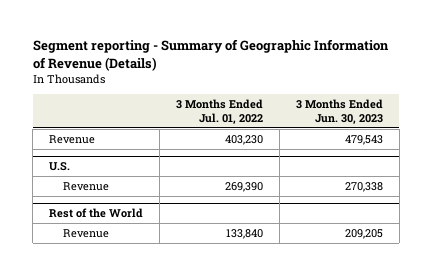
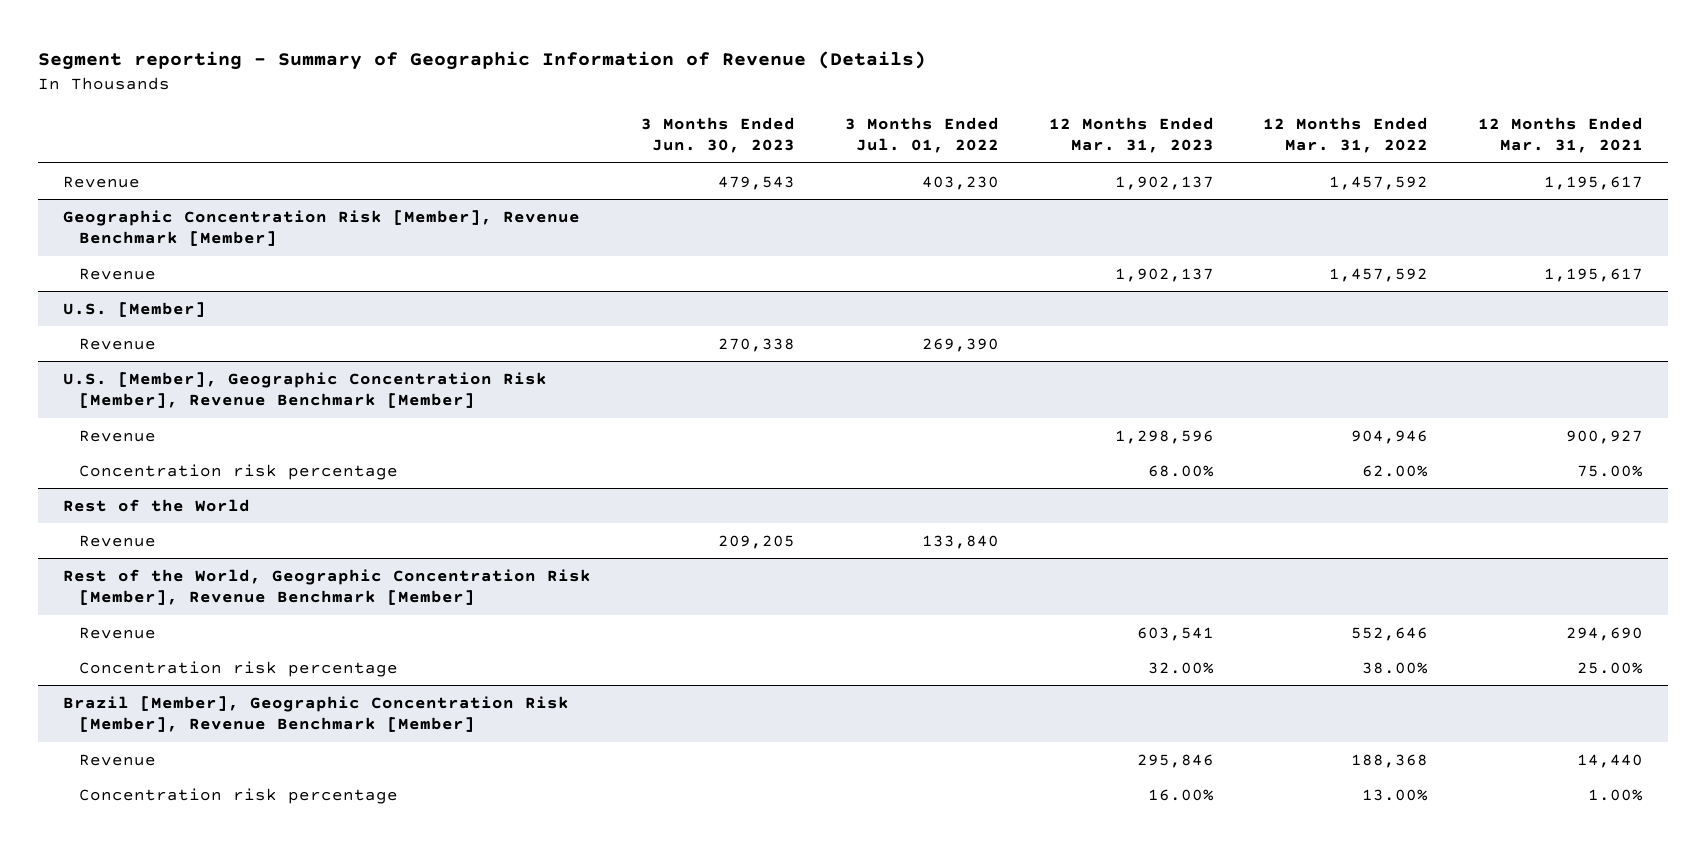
- | 3 Months Ended Jul. 01, 2022 | 3 Months Ended Jun. 30, 2023
+ | 3 Months Ended Jun. 30, 2023 | 3 Months Ended Jul. 01, 2022 | 12 Months Ended Mar. 31, 2023 | 12 Months Ended Mar. 31, 2022 | 12 Months Ended Mar. 31, 2021
- U.S.
+ Geographic Concentration Risk [Member], Revenue Benchmark [Member]
+ Revenue | | | 1,902,137 | 1,457,592 | 1,195,617
+ U.S. [Member]
+ U.S. [Member], Geographic Concentration Risk [Member], Revenue Benchmark [Member]
+ Revenue | | | 1,298,596 | 904,946 | 900,927
+ Concentration risk percentage | | | 68.00% | 62.00% | 75.00%
+ Rest of the World, Geographic Concentration Risk [Member], Revenue Benchmark [Member]
+ Revenue | | | 603,541 | 552,646 | 294,690
+ Concentration risk percentage | | | 32.00% | 38.00% | 25.00%
+ Brazil [Member], Geographic Concentration Risk [Member], Revenue Benchmark [Member]
+ Revenue | | | 295,846 | 188,368 | 14,440
+ Concentration risk percentage | | | 16.00% | 13.00% | 1.00%

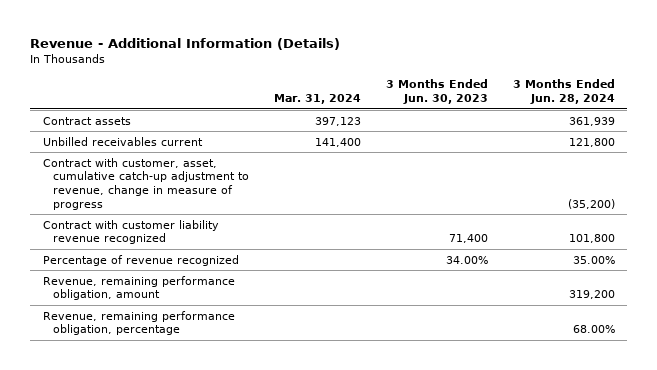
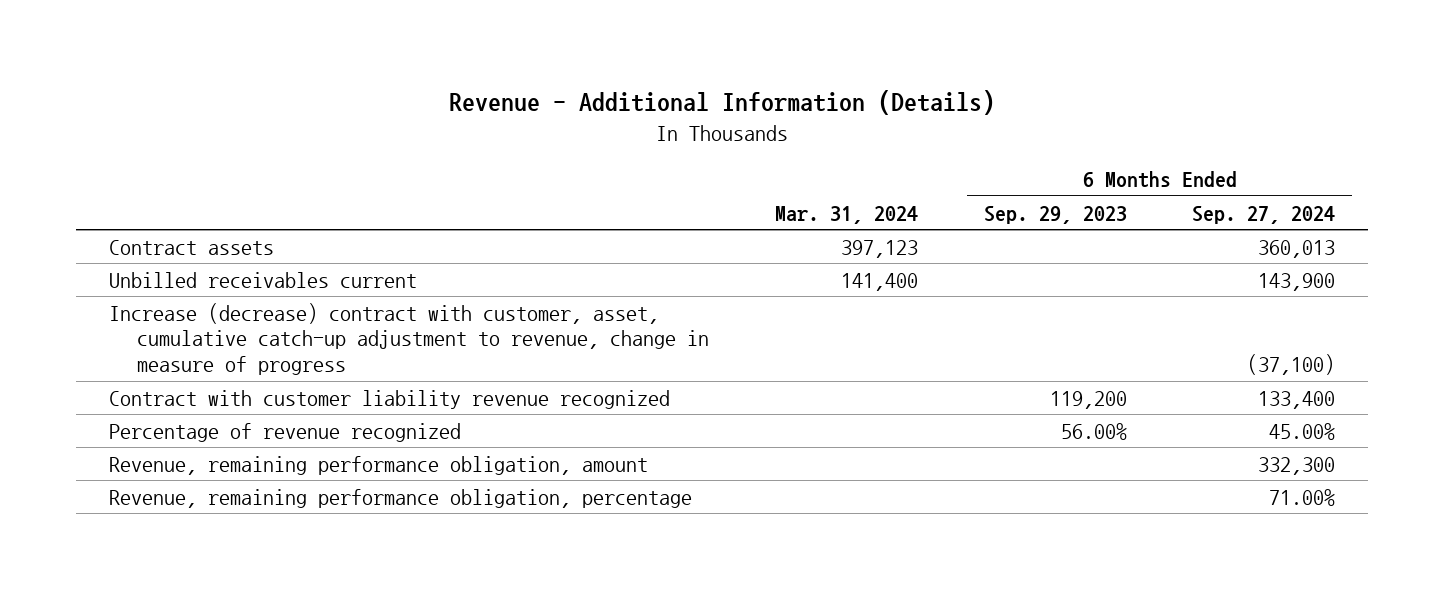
- | Mar. 31, 2024 | 3 Months Ended Jun. 30, 2023 | 3 Months Ended Jun. 28, 2024
+ | Mar. 31, 2024 | 6 Months Ended Sep. 29, 2023 | 6 Months Ended Sep. 27, 2024
- Contract with customer, asset, cumulative catch-up adjustment to revenue, change in measure of progress | | | (35,200)
+ Increase (decrease) contract with customer, asset, cumulative catch-up adjustment to revenue, change in measure of progress | | | (37,100)

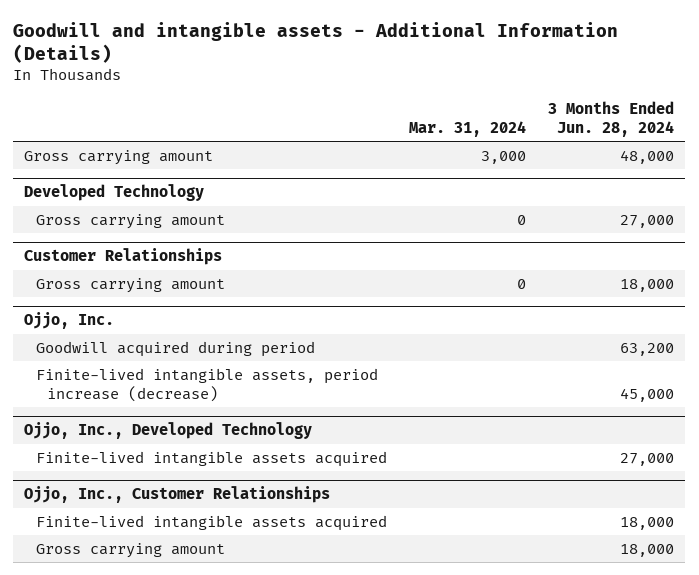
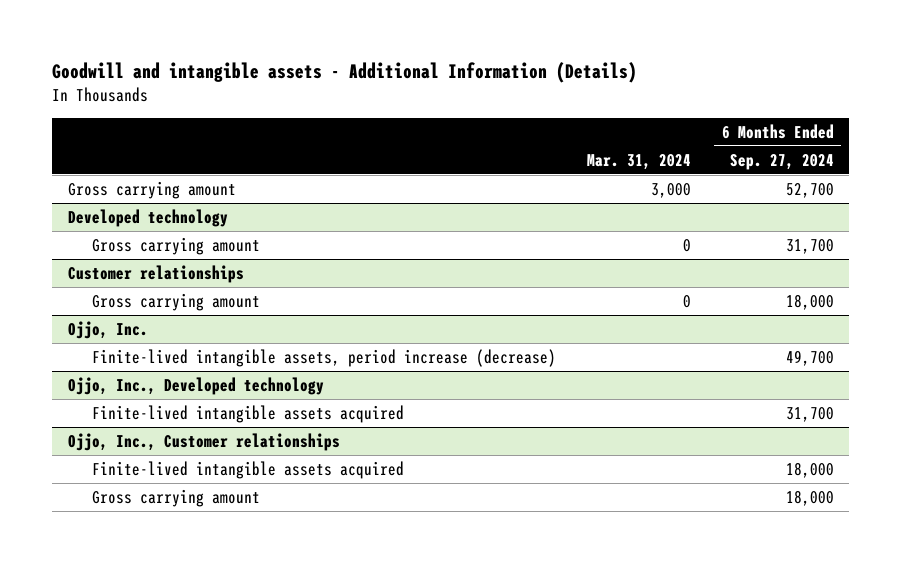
- | Mar. 31, 2024 | 3 Months Ended Jun. 28, 2024
+ | Mar. 31, 2024 | 6 Months Ended Sep. 27, 2024
- Developed Technology
+ Developed technology
- Customer Relationships
+ Customer relationships
@ Ojjo, Inc.
- Goodwill acquired during period | | 63,200
- Ojjo, Inc., Developed Technology
+ Ojjo, Inc., Developed technology
- Ojjo, Inc., Customer Relationships
+ Ojjo, Inc., Customer relationships

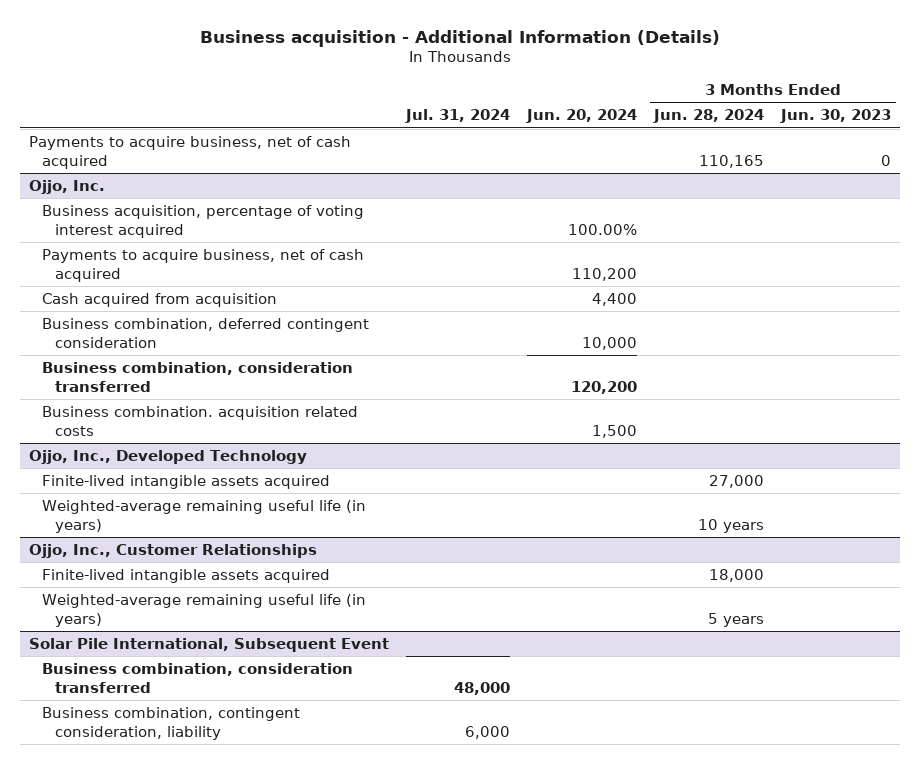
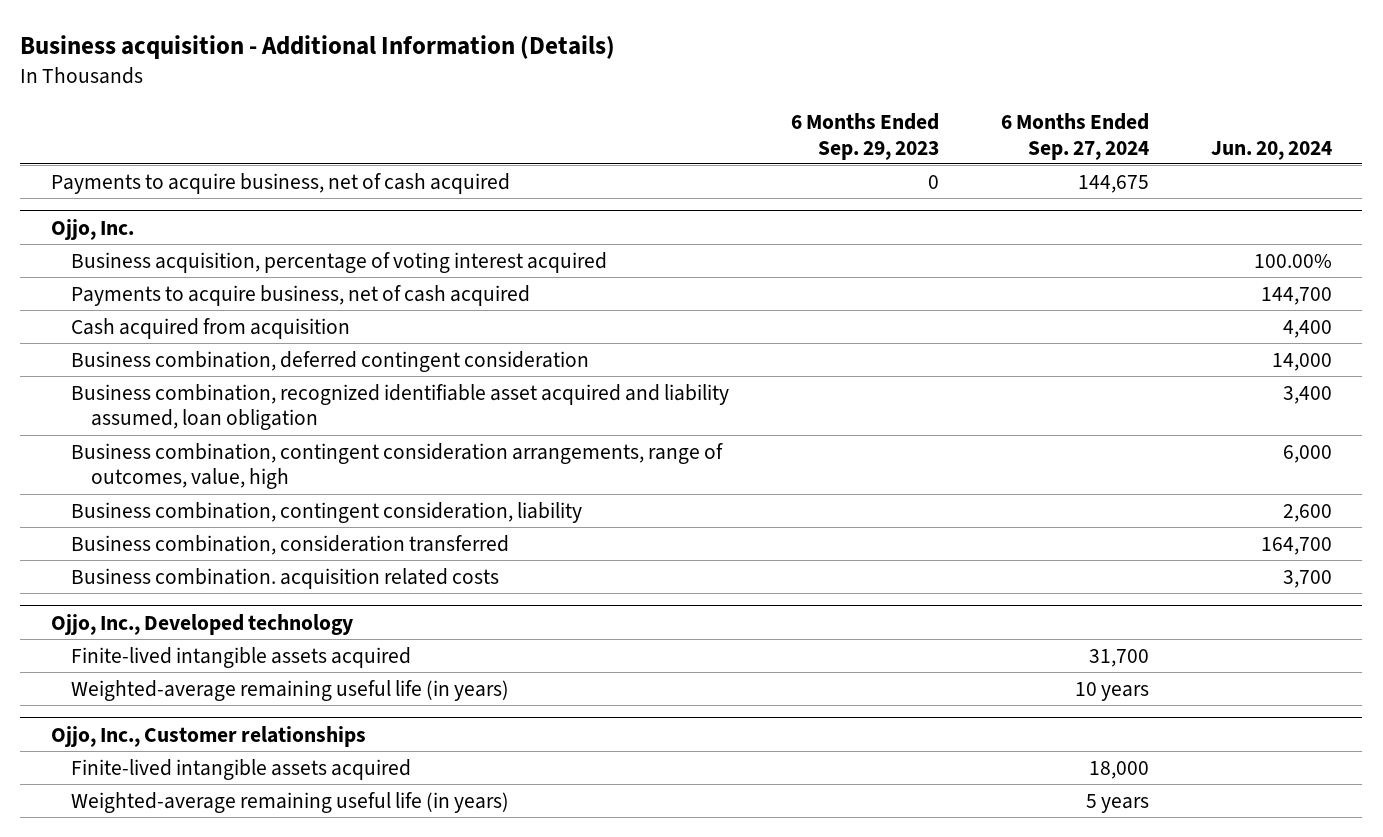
- | Jul. 31, 2024 | Jun. 20, 2024 | 3 Months Ended Jun. 28, 2024 | 3 Months Ended Jun. 30, 2023
+ | 6 Months Ended Sep. 29, 2023 | 6 Months Ended Sep. 27, 2024 | Jun. 20, 2024
@ Ojjo, Inc.
- Payments to acquire business, net of cash acquired | | 110,200 | |
+ Payments to acquire business, net of cash acquired | | | 144,700
- Business combination, deferred contingent consideration | | 10,000 | |
- Business combination, consideration transferred | | 120,200 | |
- Business combination. acquisition related costs | | 1,500 | |
- Ojjo, Inc., Developed Technology
@ Ojjo, Inc.
+ Business combination, deferred contingent consideration | | | 14,000
+ Business combination, recognized identifiable asset acquired and liability assumed, loan obligation | | | 3,400
+ Business combination, contingent consideration arrangements, range of outcomes, value, high | | | 6,000
+ Business combination, contingent consideration, liability | | | 2,600
+ Business combination, consideration transferred | | | 164,700
+ Business combination. acquisition related costs | | | 3,700
+ Ojjo, Inc., Developed technology
- Ojjo, Inc., Customer Relationships
+ Ojjo, Inc., Customer relationships
- Solar Pile International, Subsequent Event
- Business combination, consideration transferred | 48,000 | | |
- Business combination, contingent consideration, liability | 6,000 | | |

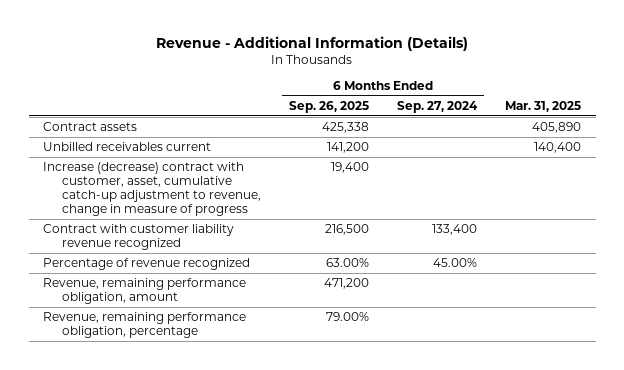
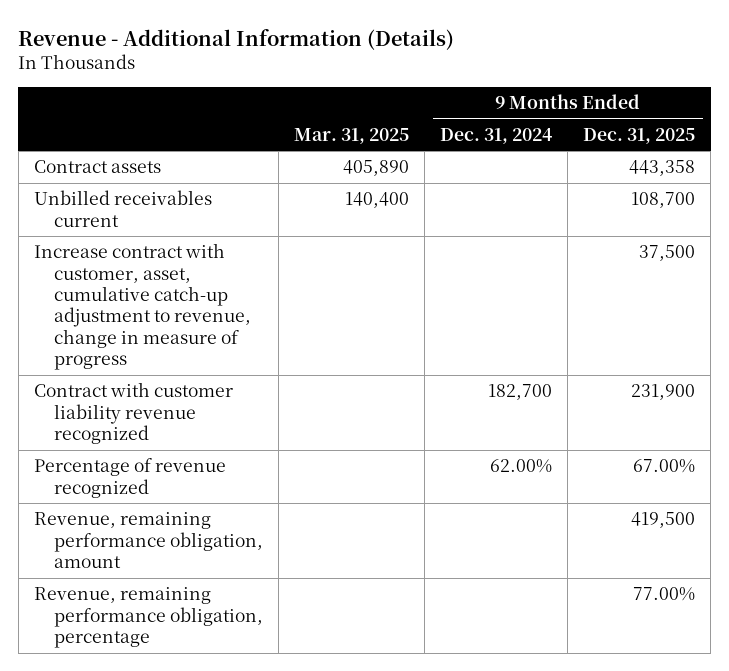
- | 6 Months Ended Sep. 26, 2025 | 6 Months Ended Sep. 27, 2024 | Mar. 31, 2025
+ | Mar. 31, 2025 | 9 Months Ended Dec. 31, 2024 | 9 Months Ended Dec. 31, 2025
- Increase (decrease) contract with customer, asset, cumulative catch-up adjustment to revenue, change in measure of progress | 19,400 | |
+ Increase contract with customer, asset, cumulative catch-up adjustment to revenue, change in measure of progress | | | 37,500

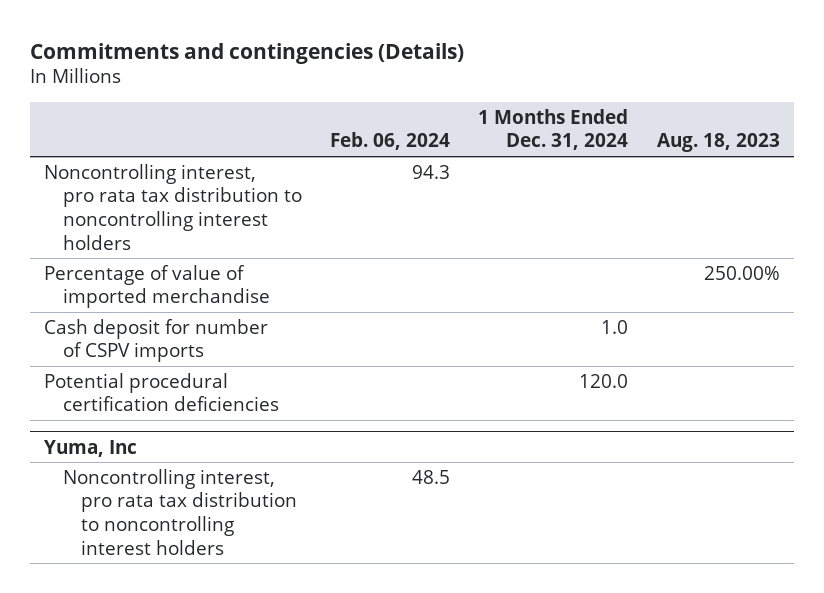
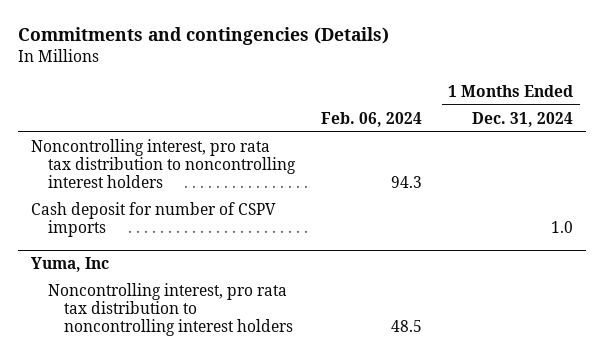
- | Feb. 06, 2024 | 1 Months Ended Dec. 31, 2024 | Aug. 18, 2023
+ | Feb. 06, 2024 | 1 Months Ended Dec. 31, 2024
- Percentage of value of imported merchandise | | | 250.00%
- Potential procedural certification deficiencies | | 120.0 |

